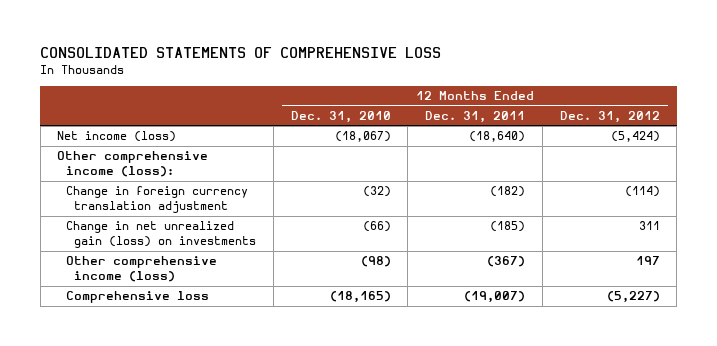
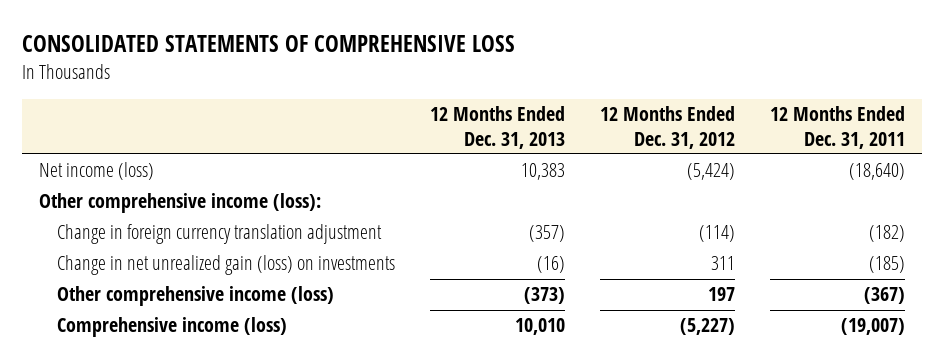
- | 12 Months Ended Dec. 31, 2010 | 12 Months Ended Dec. 31, 2011 | 12 Months Ended Dec. 31, 2012
+ | 12 Months Ended Dec. 31, 2013 | 12 Months Ended Dec. 31, 2012 | 12 Months Ended Dec. 31, 2011
- Comprehensive loss | (18,165) | (19,007) | (5,227)
+ Comprehensive income (loss) | 10,010 | (5,227) | (19,007)

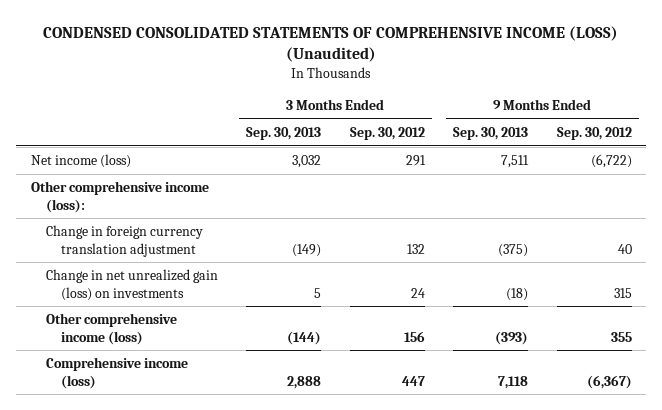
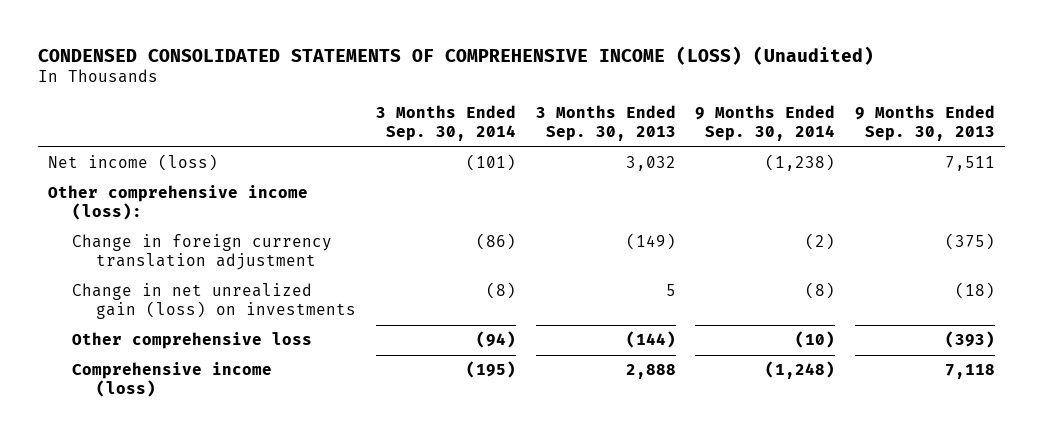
- | 3 Months Ended Sep. 30, 2013 | 3 Months Ended Sep. 30, 2012 | 9 Months Ended Sep. 30, 2013 | 9 Months Ended Sep. 30, 2012
+ | 3 Months Ended Sep. 30, 2014 | 3 Months Ended Sep. 30, 2013 | 9 Months Ended Sep. 30, 2014 | 9 Months Ended Sep. 30, 2013
- Other comprehensive income (loss) | (144) | 156 | (393) | 355
+ Other comprehensive loss | (94) | (144) | (10) | (393)

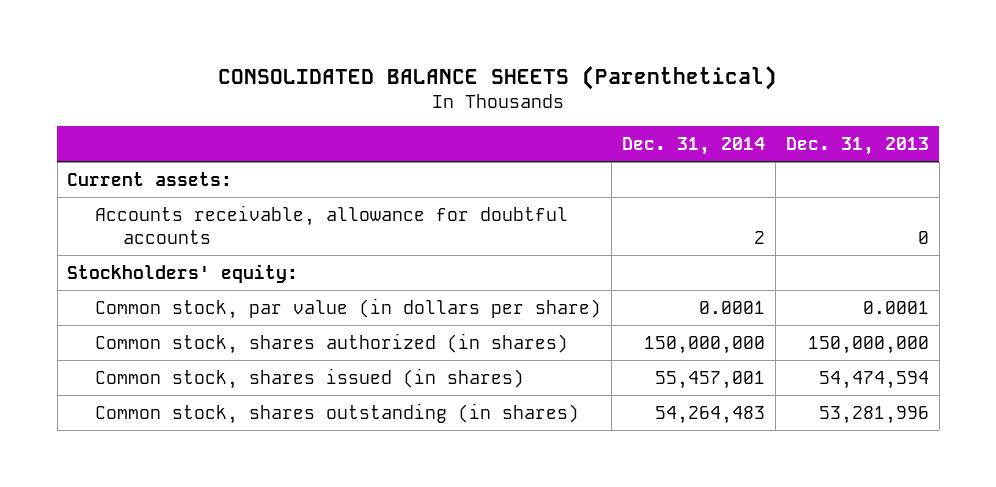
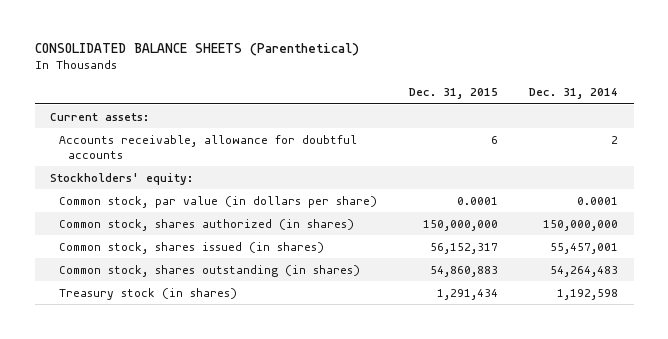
- | Dec. 31, 2014 | Dec. 31, 2013
+ | Dec. 31, 2015 | Dec. 31, 2014
+ Treasury stock (in shares) | 1,291,434 | 1,192,598

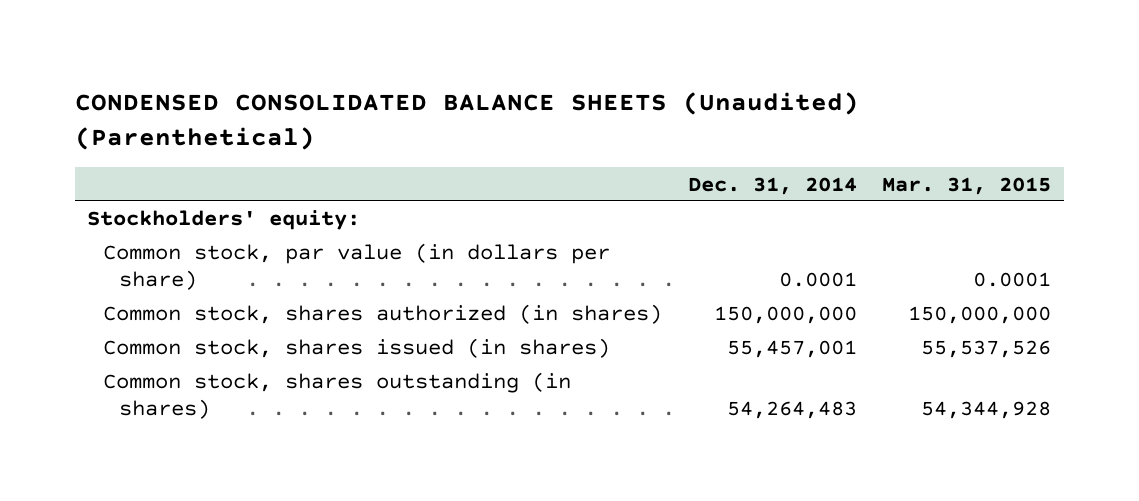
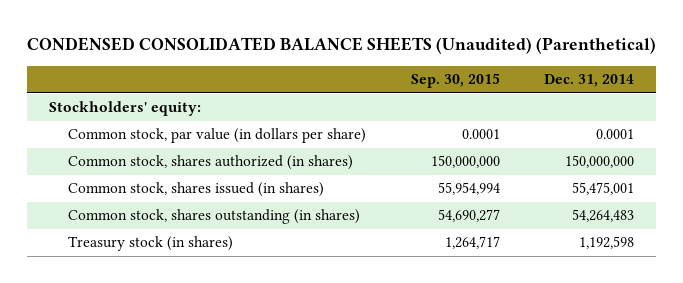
- | Dec. 31, 2014 | Mar. 31, 2015
+ | Sep. 30, 2015 | Dec. 31, 2014
- Common stock, shares issued (in shares) | 55,457,001 | 55,537,526
+ Common stock, shares issued (in shares) | 55,954,994 | 55,475,001
+ Treasury stock (in shares) | 1,264,717 | 1,192,598

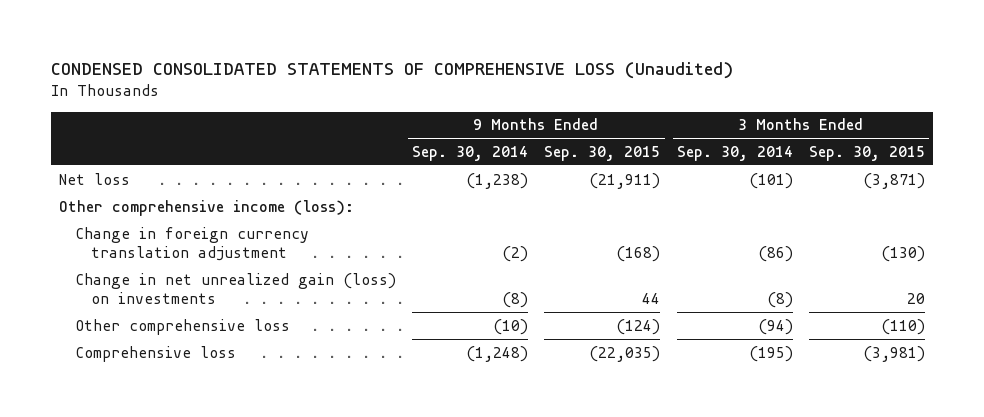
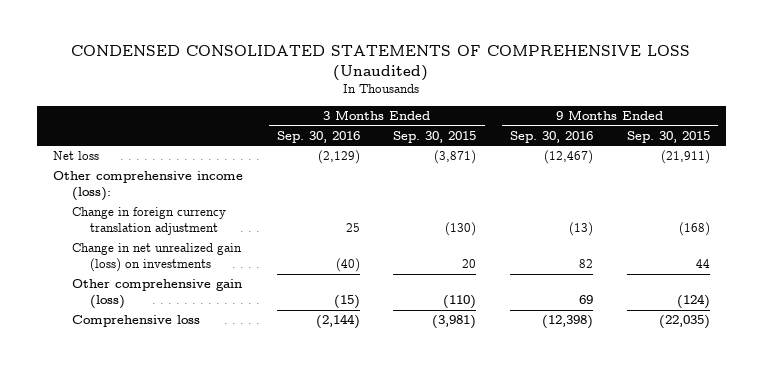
- | 9 Months Ended Sep. 30, 2014 | 9 Months Ended Sep. 30, 2015 | 3 Months Ended Sep. 30, 2014 | 3 Months Ended Sep. 30, 2015
+ | 3 Months Ended Sep. 30, 2016 | 3 Months Ended Sep. 30, 2015 | 9 Months Ended Sep. 30, 2016 | 9 Months Ended Sep. 30, 2015
- Other comprehensive loss | (10) | (124) | (94) | (110)
+ Other comprehensive gain (loss) | (15) | (110) | 69 | (124)

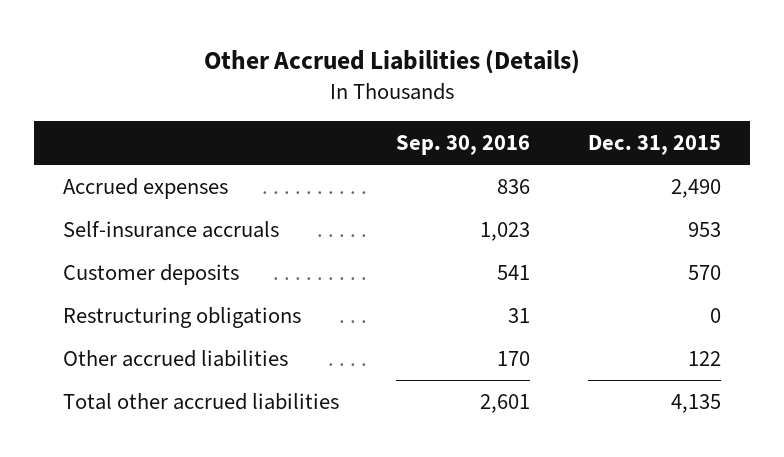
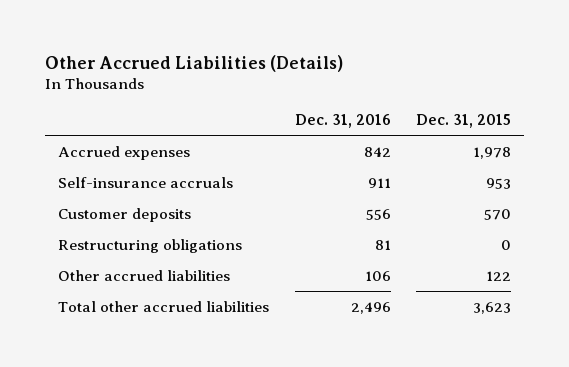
- | Sep. 30, 2016 | Dec. 31, 2015
+ | Dec. 31, 2016 | Dec. 31, 2015
- Accrued expenses | 836 | 2,490
+ Accrued expenses | 842 | 1,978
- Total other accrued liabilities | 2,601 | 4,135
+ Total other accrued liabilities | 2,496 | 3,623

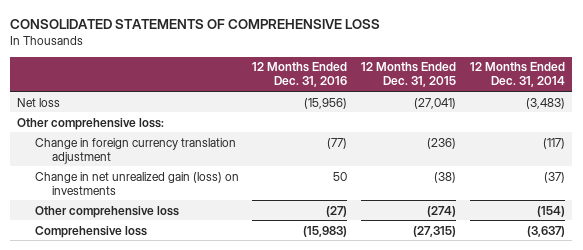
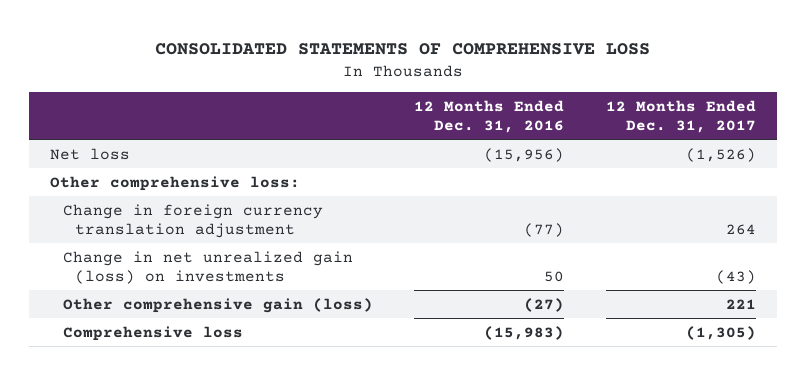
- | 12 Months Ended Dec. 31, 2016 | 12 Months Ended Dec. 31, 2015 | 12 Months Ended Dec. 31, 2014
+ | 12 Months Ended Dec. 31, 2016 | 12 Months Ended Dec. 31, 2017
- Other comprehensive loss | (27) | (274) | (154)
+ Other comprehensive gain (loss) | (27) | 221

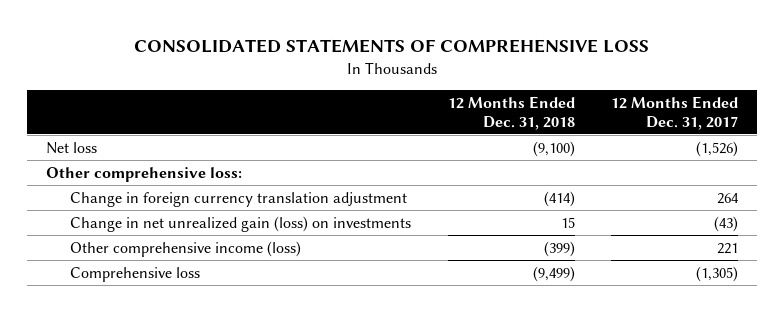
- | 12 Months Ended Dec. 31, 2016 | 12 Months Ended Dec. 31, 2017
+ | 12 Months Ended Dec. 31, 2018 | 12 Months Ended Dec. 31, 2017
- Other comprehensive gain (loss) | (27) | 221
+ Other comprehensive income (loss) | (399) | 221

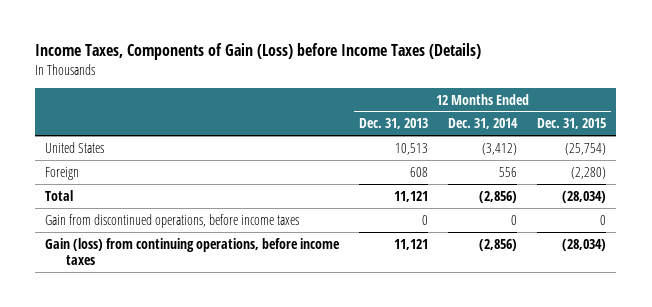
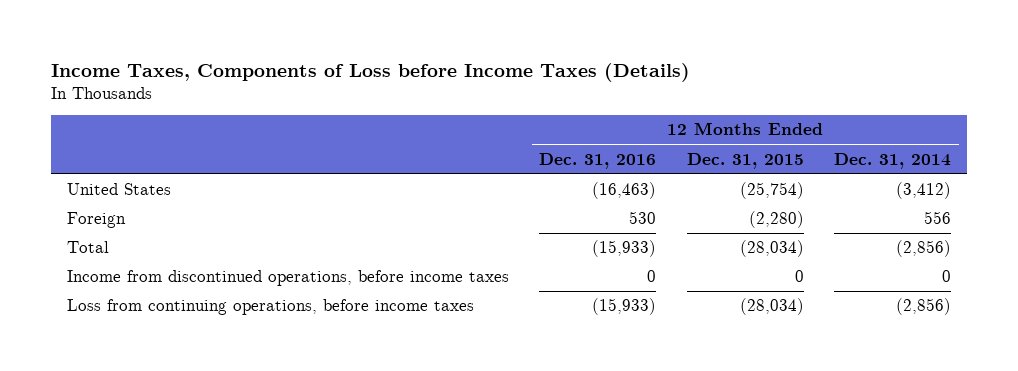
- Income Taxes, Components of Gain (Loss) before Income Taxes (Details)
+ Income Taxes, Components of Loss before Income Taxes (Details)
- | 12 Months Ended Dec. 31, 2013 | 12 Months Ended Dec. 31, 2014 | 12 Months Ended Dec. 31, 2015
+ | 12 Months Ended Dec. 31, 2016 | 12 Months Ended Dec. 31, 2015 | 12 Months Ended Dec. 31, 2014
- Gain from discontinued operations, before income taxes | 0 | 0 | 0
- Gain (loss) from continuing operations, before income taxes | 11,121 | (2,856) | (28,034)
+ Income from discontinued operations, before income taxes | 0 | 0 | 0
+ Loss from continuing operations, before income taxes | (15,933) | (28,034) | (2,856)

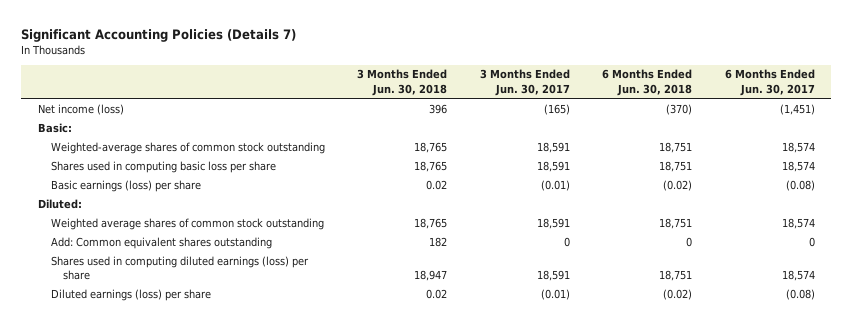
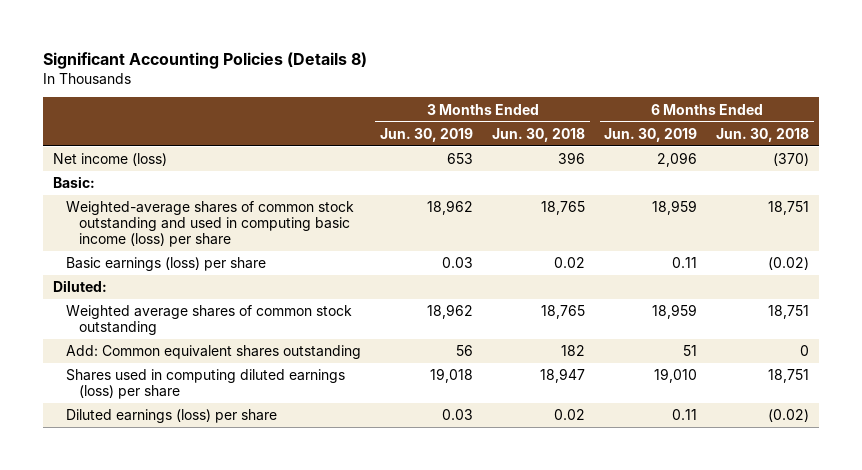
- Significant Accounting Policies (Details 7)
+ Significant Accounting Policies (Details 8)
- | 3 Months Ended Jun. 30, 2018 | 3 Months Ended Jun. 30, 2017 | 6 Months Ended Jun. 30, 2018 | 6 Months Ended Jun. 30, 2017
+ | 3 Months Ended Jun. 30, 2019 | 3 Months Ended Jun. 30, 2018 | 6 Months Ended Jun. 30, 2019 | 6 Months Ended Jun. 30, 2018
- Weighted-average shares of common stock outstanding | 18,765 | 18,591 | 18,751 | 18,574
- Shares used in computing basic loss per share | 18,765 | 18,591 | 18,751 | 18,574
+ Weighted-average shares of common stock outstanding and used in computing basic income (loss) per share | 18,962 | 18,765 | 18,959 | 18,751

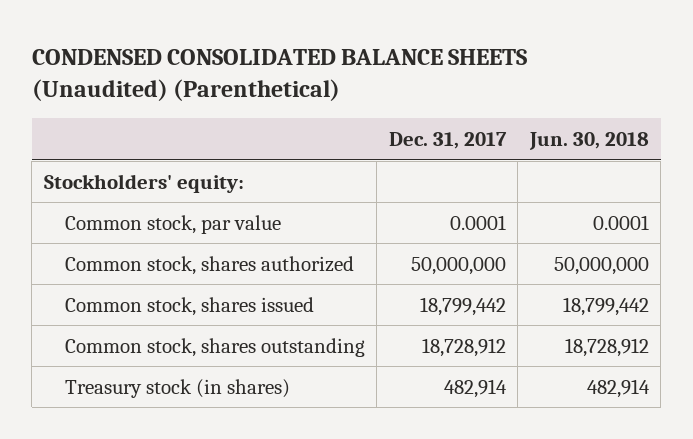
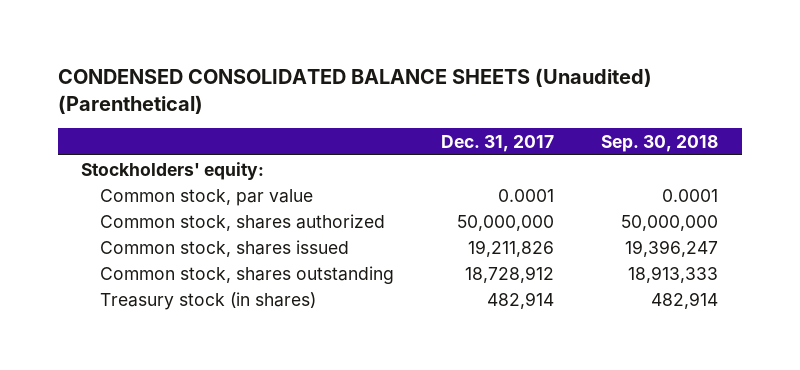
- | Dec. 31, 2017 | Jun. 30, 2018
+ | Dec. 31, 2017 | Sep. 30, 2018
- Common stock, shares issued | 18,799,442 | 18,799,442
+ Common stock, shares issued | 19,211,826 | 19,396,247

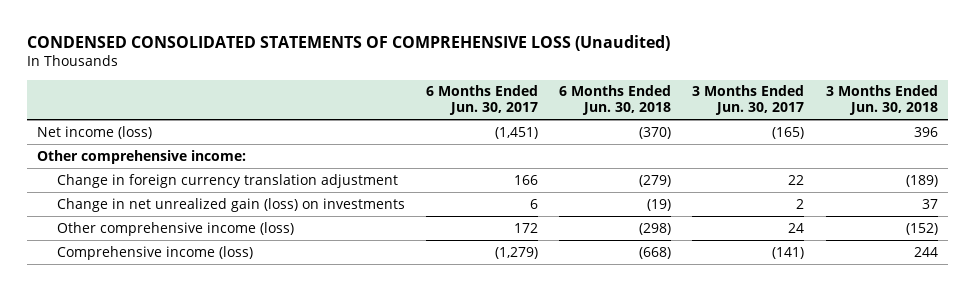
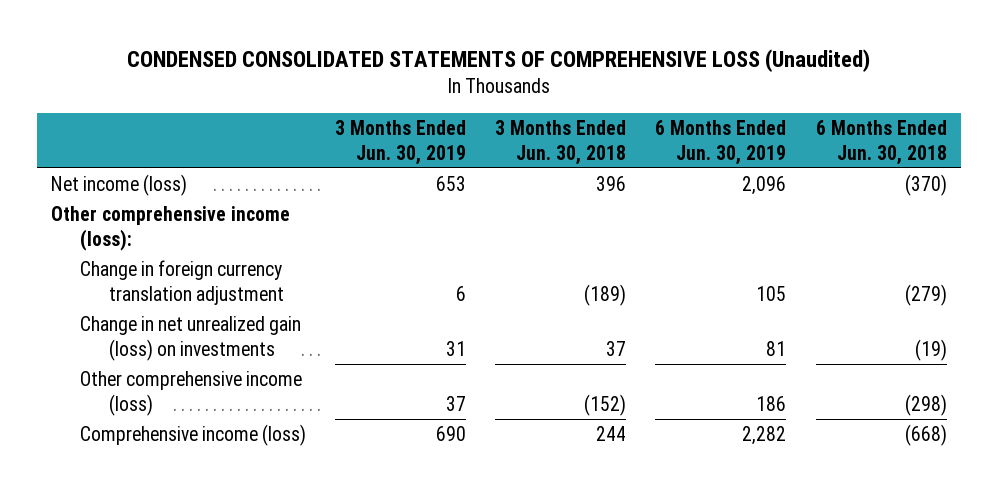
- | 6 Months Ended Jun. 30, 2017 | 6 Months Ended Jun. 30, 2018 | 3 Months Ended Jun. 30, 2017 | 3 Months Ended Jun. 30, 2018
+ | 3 Months Ended Jun. 30, 2019 | 3 Months Ended Jun. 30, 2018 | 6 Months Ended Jun. 30, 2019 | 6 Months Ended Jun. 30, 2018
- Other comprehensive income:
+ Other comprehensive income (loss):

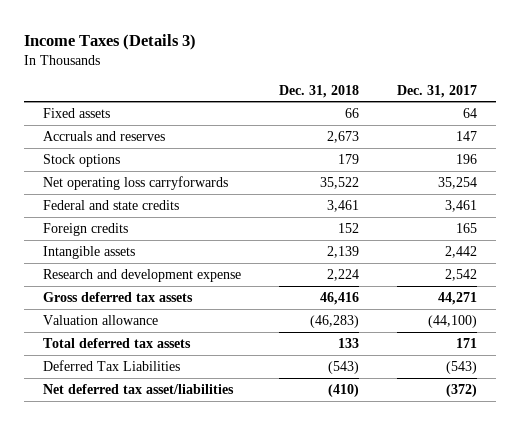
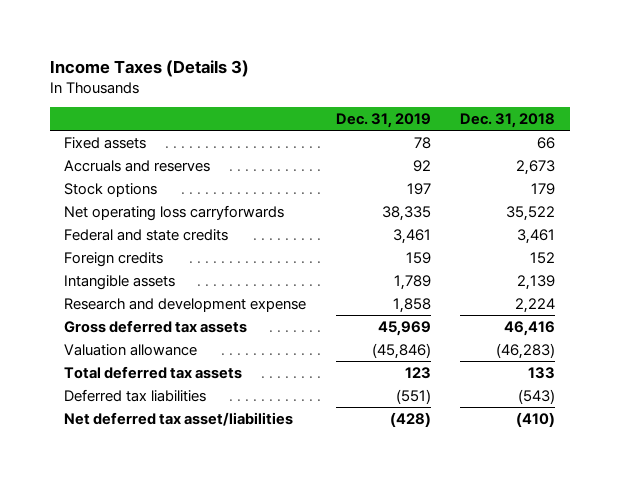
- | Dec. 31, 2018 | Dec. 31, 2017
+ | Dec. 31, 2019 | Dec. 31, 2018
- Deferred Tax Liabilities | (543) | (543)
+ Deferred tax liabilities | (551) | (543)

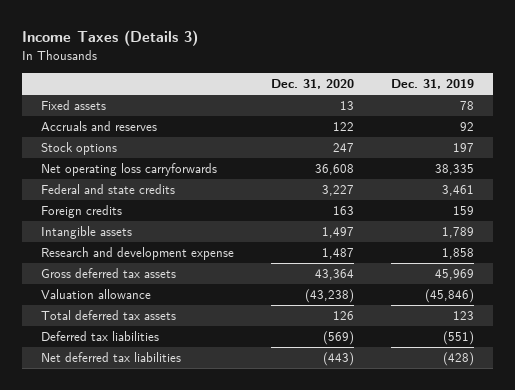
- | Dec. 31, 2019 | Dec. 31, 2018
+ | Dec. 31, 2020 | Dec. 31, 2019
- Net deferred tax asset/liabilities | (428) | (410)
+ Net deferred tax liabilities | (443) | (428)

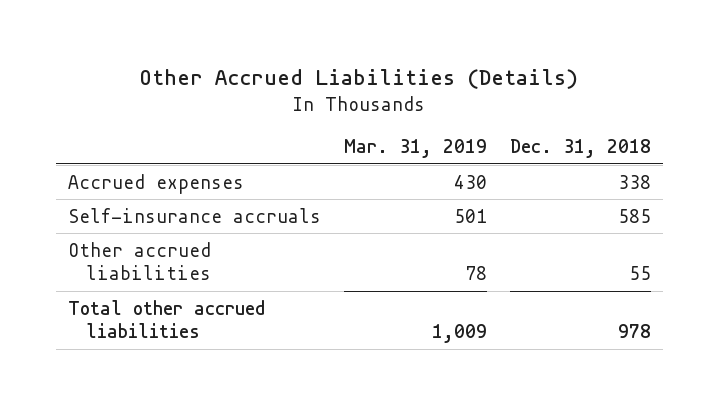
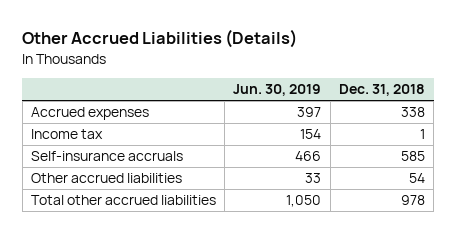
- | Mar. 31, 2019 | Dec. 31, 2018
+ | Jun. 30, 2019 | Dec. 31, 2018
+ Income tax | 154 | 1
- Other accrued liabilities | 78 | 55
+ Other accrued liabilities | 33 | 54

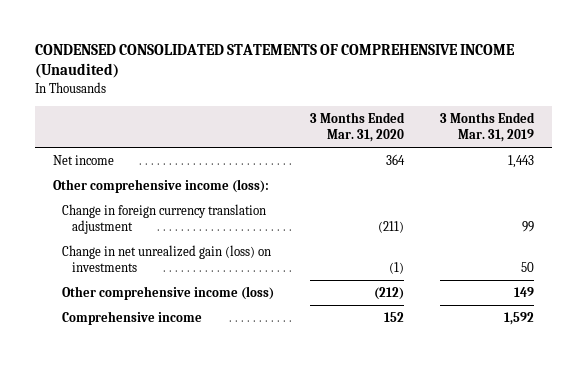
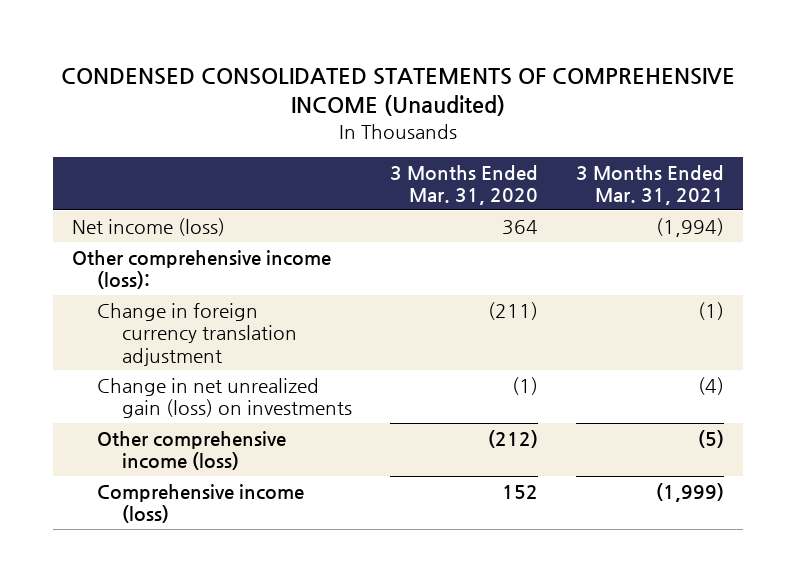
- | 3 Months Ended Mar. 31, 2020 | 3 Months Ended Mar. 31, 2019
+ | 3 Months Ended Mar. 31, 2020 | 3 Months Ended Mar. 31, 2021
- Net income | 364 | 1,443
+ Net income (loss) | 364 | (1,994)
- Comprehensive income | 152 | 1,592
+ Comprehensive income (loss) | 152 | (1,999)

